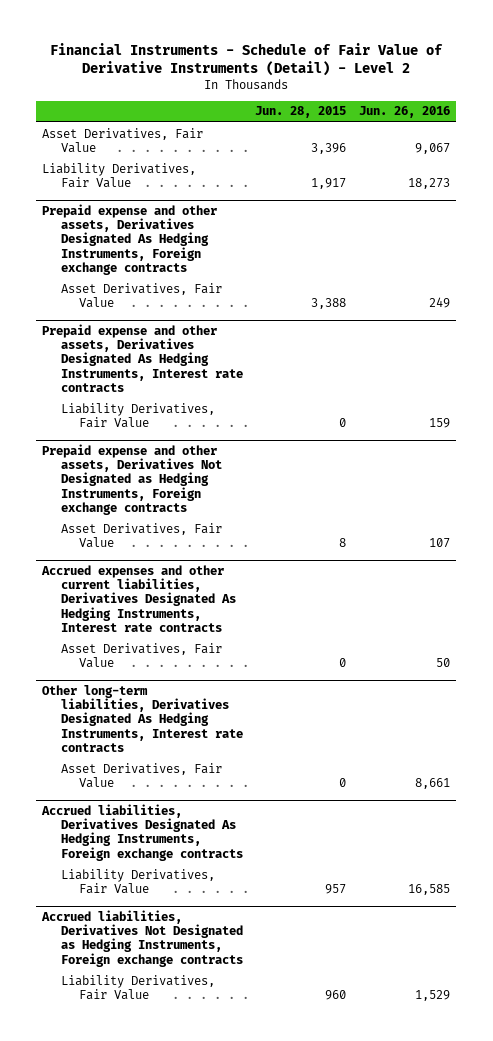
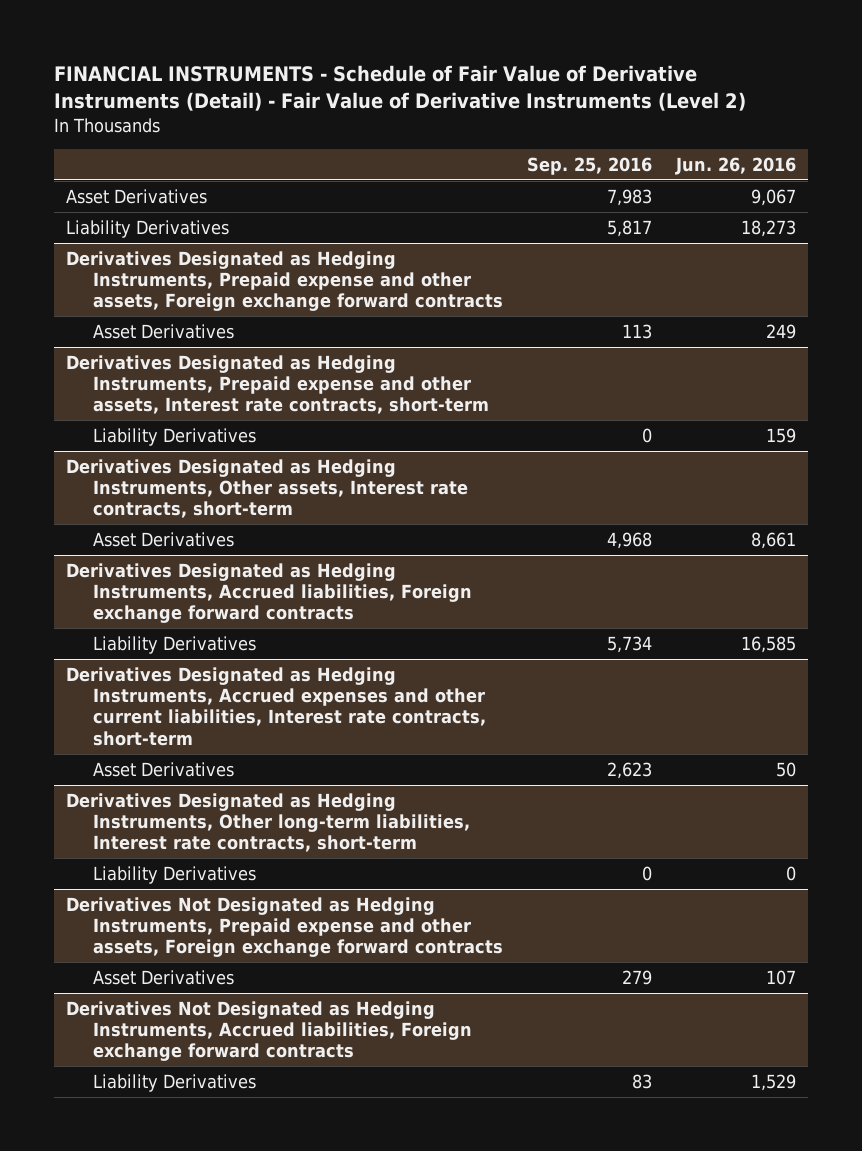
- Financial Instruments - Schedule of Fair Value of Derivative Instruments (Detail) - Level 2
+ FINANCIAL INSTRUMENTS - Schedule of Fair Value of Derivative Instruments (Detail) - Fair Value of Derivative Instruments (Level 2)
- | Jun. 28, 2015 | Jun. 26, 2016
+ | Sep. 25, 2016 | Jun. 26, 2016
- Asset Derivatives, Fair Value | 3,396 | 9,067
- Liability Derivatives, Fair Value | 1,917 | 18,273
- Prepaid expense and other assets, Derivatives Designated As Hedging Instruments, Foreign exchange contracts
- Asset Derivatives, Fair Value | 3,388 | 249
- Prepaid expense and other assets, Derivatives Designated As Hedging Instruments, Interest rate contracts
- Liability Derivatives, Fair Value | 0 | 159
- Prepaid expense and other assets, Derivatives Not Designated as Hedging Instruments, Foreign exchange contracts
- Asset Derivatives, Fair Value | 8 | 107
- Accrued expenses and other current liabilities, Derivatives Designated As Hedging Instruments, Interest rate contracts
- Asset Derivatives, Fair Value | 0 | 50
- Other long-term liabilities, Derivatives Designated As Hedging Instruments, Interest rate contracts
- Asset Derivatives, Fair Value | 0 | 8,661
- Accrued liabilities, Derivatives Designated As Hedging Instruments, Foreign exchange contracts
- Liability Derivatives, Fair Value | 957 | 16,585
- Accrued liabilities, Derivatives Not Designated as Hedging Instruments, Foreign exchange contracts
- Liability Derivatives, Fair Value | 960 | 1,529
+ Asset Derivatives | 7,983 | 9,067
+ Liability Derivatives | 5,817 | 18,273
+ Derivatives Designated as Hedging Instruments, Prepaid expense and other assets, Foreign exchange forward contracts
+ Asset Derivatives | 113 | 249
+ Derivatives Designated as Hedging Instruments, Prepaid expense and other assets, Interest rate contracts, short-term
+ Liability Derivatives | 0 | 159
+ Derivatives Designated as Hedging Instruments, Other assets, Interest rate contracts, short-term
+ Asset Derivatives | 4,968 | 8,661
+ Derivatives Designated as Hedging Instruments, Accrued liabilities, Foreign exchange forward contracts
+ Liability Derivatives | 5,734 | 16,585
+ Derivatives Designated as Hedging Instruments, Accrued expenses and other current liabilities, Interest rate contracts, short-term
+ Asset Derivatives | 2,623 | 50
+ Derivatives Designated as Hedging Instruments, Other long-term liabilities, Interest rate contracts, short-term
+ Liability Derivatives | 0 | 0
+ Derivatives Not Designated as Hedging Instruments, Prepaid expense and other assets, Foreign exchange forward contracts
+ Asset Derivatives | 279 | 107
+ Derivatives Not Designated as Hedging Instruments, Accrued liabilities, Foreign exchange forward contracts
+ Liability Derivatives | 83 | 1,529

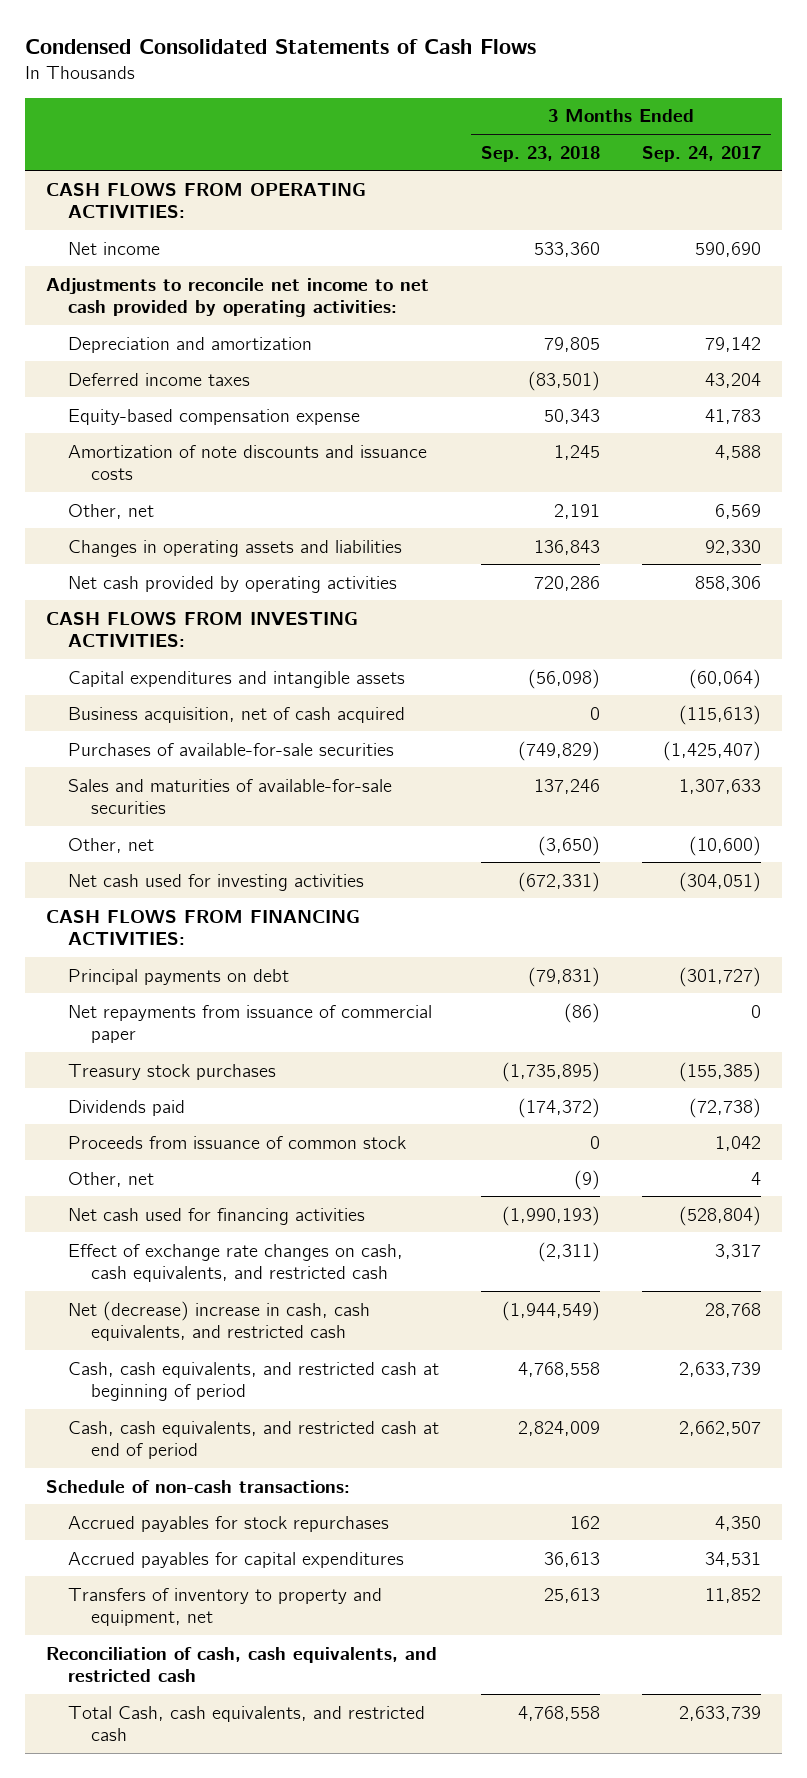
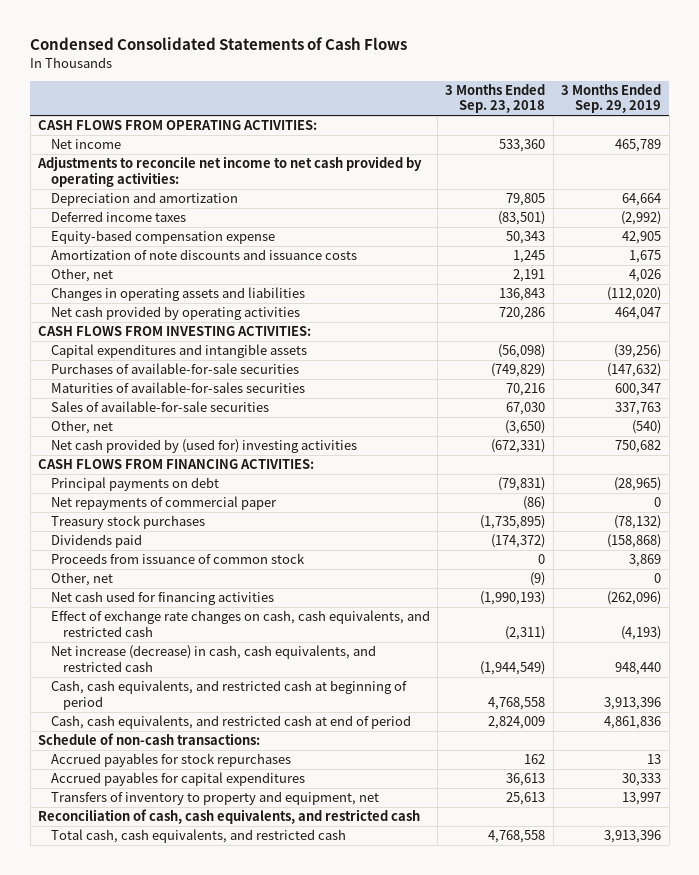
- | 3 Months Ended Sep. 23, 2018 | 3 Months Ended Sep. 24, 2017
+ | 3 Months Ended Sep. 23, 2018 | 3 Months Ended Sep. 29, 2019
- Business acquisition, net of cash acquired | 0 | (115,613)
- Sales and maturities of available-for-sale securities | 137,246 | 1,307,633
+ Maturities of available-for-sales securities | 70,216 | 600,347
+ Sales of available-for-sale securities | 67,030 | 337,763
- Net cash used for investing activities | (672,331) | (304,051)
+ Net cash provided by (used for) investing activities | (672,331) | 750,682
- Net repayments from issuance of commercial paper | (86) | 0
+ Net repayments of commercial paper | (86) | 0
- Net (decrease) increase in cash, cash equivalents, and restricted cash | (1,944,549) | 28,768
+ Net increase (decrease) in cash, cash equivalents, and restricted cash | (1,944,549) | 948,440
- Total Cash, cash equivalents, and restricted cash | 4,768,558 | 2,633,739
+ Total cash, cash equivalents, and restricted cash | 4,768,558 | 3,913,396

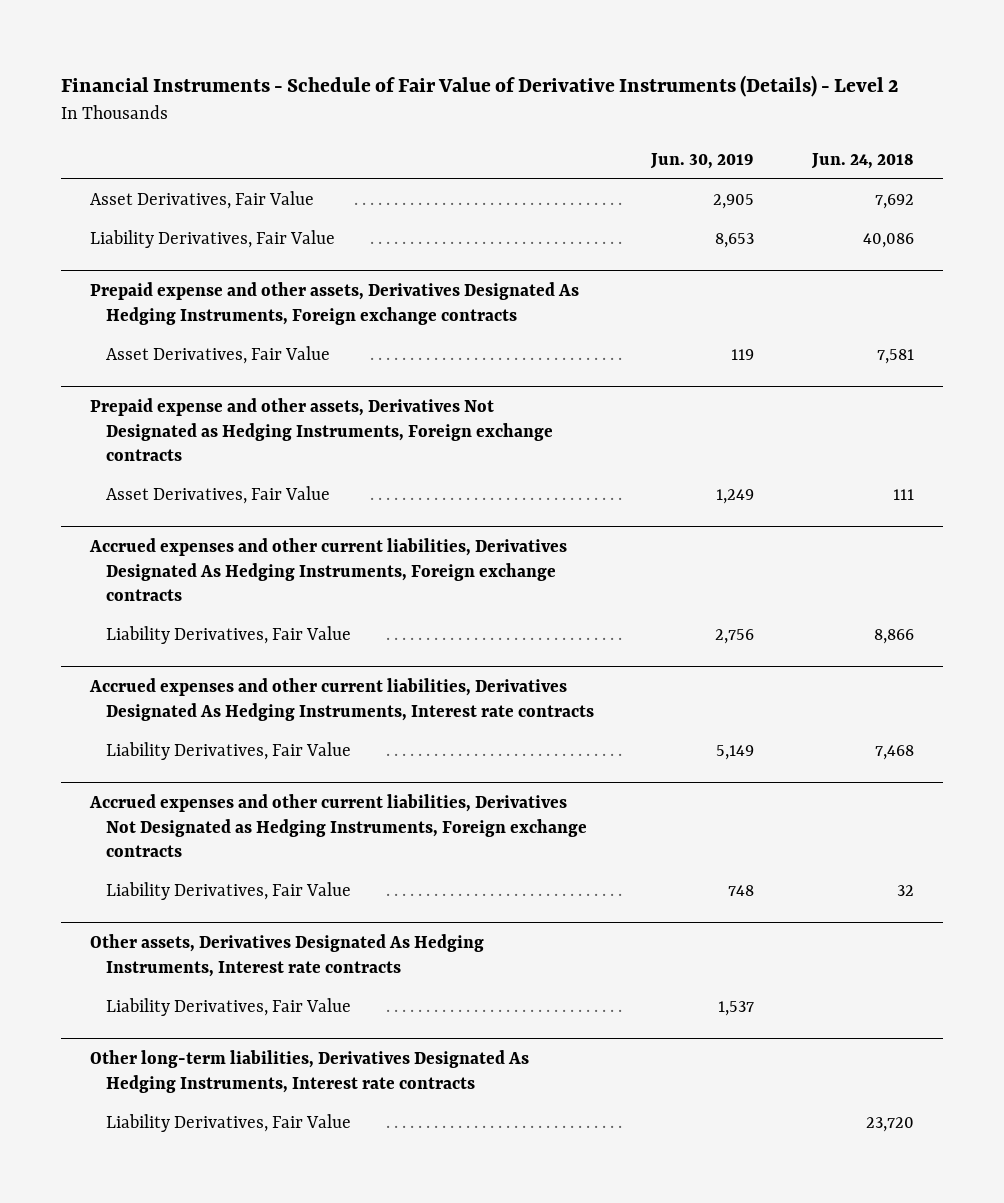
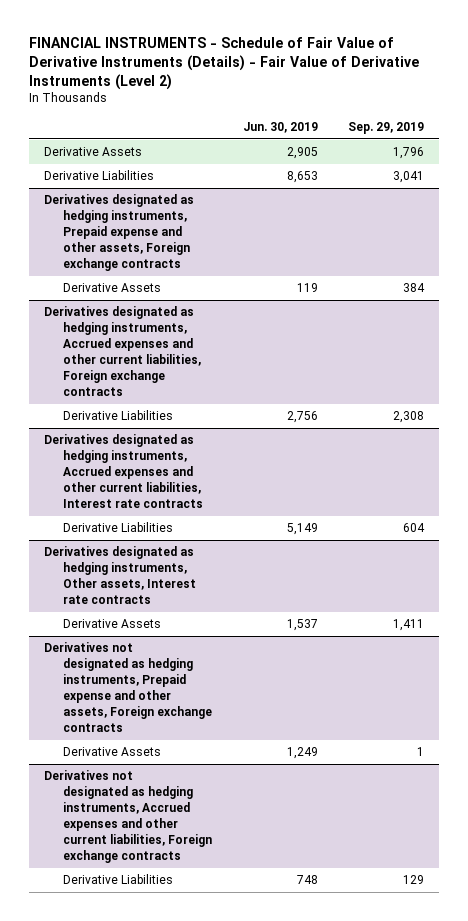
- Financial Instruments - Schedule of Fair Value of Derivative Instruments (Details) - Level 2
+ FINANCIAL INSTRUMENTS - Schedule of Fair Value of Derivative Instruments (Details) - Fair Value of Derivative Instruments (Level 2)
- | Jun. 30, 2019 | Jun. 24, 2018
+ | Jun. 30, 2019 | Sep. 29, 2019
- Asset Derivatives, Fair Value | 2,905 | 7,692
- Liability Derivatives, Fair Value | 8,653 | 40,086
- Prepaid expense and other assets, Derivatives Designated As Hedging Instruments, Foreign exchange contracts
- Asset Derivatives, Fair Value | 119 | 7,581
- Prepaid expense and other assets, Derivatives Not Designated as Hedging Instruments, Foreign exchange contracts
- Asset Derivatives, Fair Value | 1,249 | 111
- Accrued expenses and other current liabilities, Derivatives Designated As Hedging Instruments, Foreign exchange contracts
- Liability Derivatives, Fair Value | 2,756 | 8,866
- Accrued expenses and other current liabilities, Derivatives Designated As Hedging Instruments, Interest rate contracts
- Liability Derivatives, Fair Value | 5,149 | 7,468
- Accrued expenses and other current liabilities, Derivatives Not Designated as Hedging Instruments, Foreign exchange contracts
- Liability Derivatives, Fair Value | 748 | 32
- Other assets, Derivatives Designated As Hedging Instruments, Interest rate contracts
- Liability Derivatives, Fair Value | 1,537 |
- Other long-term liabilities, Derivatives Designated As Hedging Instruments, Interest rate contracts
- Liability Derivatives, Fair Value | | 23,720
+ Derivative Assets | 2,905 | 1,796
+ Derivative Liabilities | 8,653 | 3,041
+ Derivatives designated as hedging instruments, Prepaid expense and other assets, Foreign exchange contracts
+ Derivative Assets | 119 | 384
+ Derivatives designated as hedging instruments, Accrued expenses and other current liabilities, Foreign exchange contracts
+ Derivative Liabilities | 2,756 | 2,308
+ Derivatives designated as hedging instruments, Accrued expenses and other current liabilities, Interest rate contracts
+ Derivative Liabilities | 5,149 | 604
+ Derivatives designated as hedging instruments, Other assets, Interest rate contracts
+ Derivative Assets | 1,537 | 1,411
+ Derivatives not designated as hedging instruments, Prepaid expense and other assets, Foreign exchange contracts
+ Derivative Assets | 1,249 | 1
+ Derivatives not designated as hedging instruments, Accrued expenses and other current liabilities, Foreign exchange contracts
+ Derivative Liabilities | 748 | 129

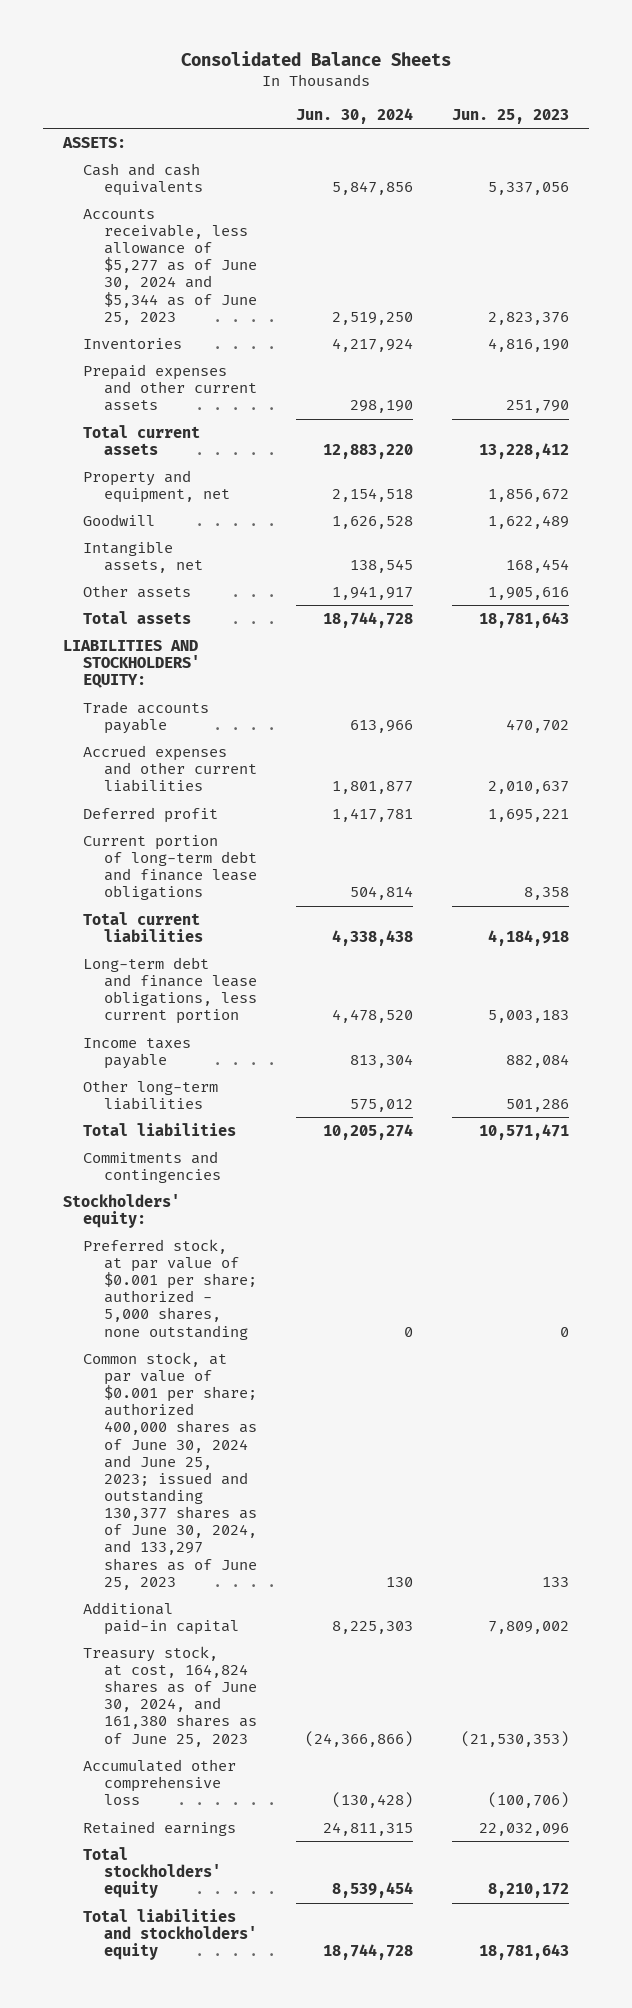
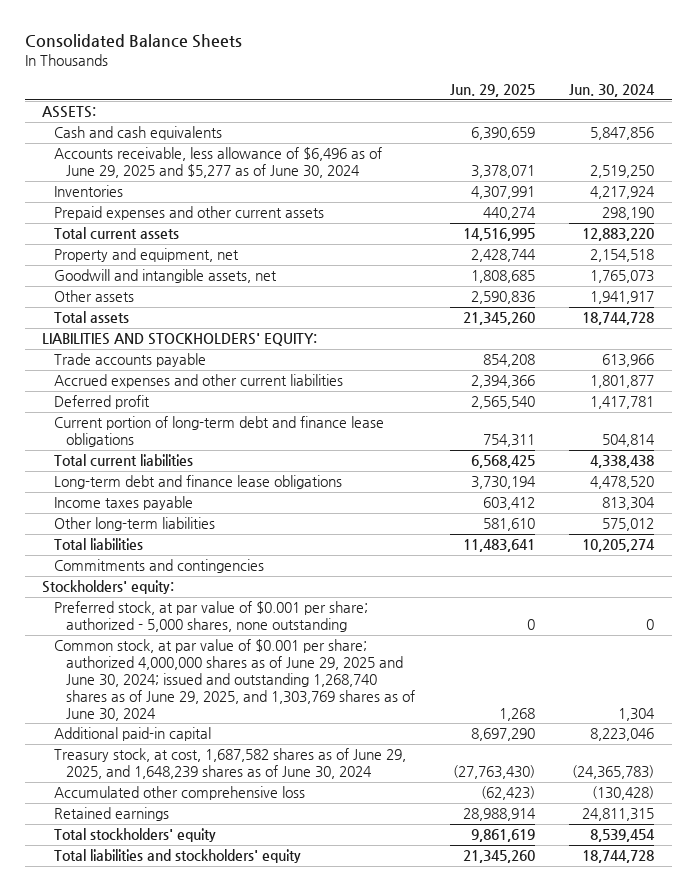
- | Jun. 30, 2024 | Jun. 25, 2023
+ | Jun. 29, 2025 | Jun. 30, 2024
- Accounts receivable, less allowance of $5,277 as of June 30, 2024 and $5,344 as of June 25, 2023 | 2,519,250 | 2,823,376
+ Accounts receivable, less allowance of $6,496 as of June 29, 2025 and $5,277 as of June 30, 2024 | 3,378,071 | 2,519,250
- Goodwill | 1,626,528 | 1,622,489
- Intangible assets, net | 138,545 | 168,454
+ Goodwill and intangible assets, net | 1,808,685 | 1,765,073
- Long-term debt and finance lease obligations, less current portion | 4,478,520 | 5,003,183
+ Long-term debt and finance lease obligations | 3,730,194 | 4,478,520
- Common stock, at par value of $0.001 per share; authorized 400,000 shares as of June 30, 2024 and June 25, 2023; issued and outstanding 130,377 shares as of June 30, 2024, and 133,297 shares as of June 25, 2023 | 130 | 133
- Additional paid-in capital | 8,225,303 | 7,809,002
- Treasury stock, at cost, 164,824 shares as of June 30, 2024, and 161,380 shares as of June 25, 2023 | (24,366,866) | (21,530,353)
+ Common stock, at par value of $0.001 per share; authorized 4,000,000 shares as of June 29, 2025 and June 30, 2024; issued and outstanding 1,268,740 shares as of June 29, 2025, and 1,303,769 shares as of June 30, 2024 | 1,268 | 1,304
+ Additional paid-in capital | 8,697,290 | 8,223,046
+ Treasury stock, at cost, 1,687,582 shares as of June 29, 2025, and 1,648,239 shares as of June 30, 2024 | (27,763,430) | (24,365,783)

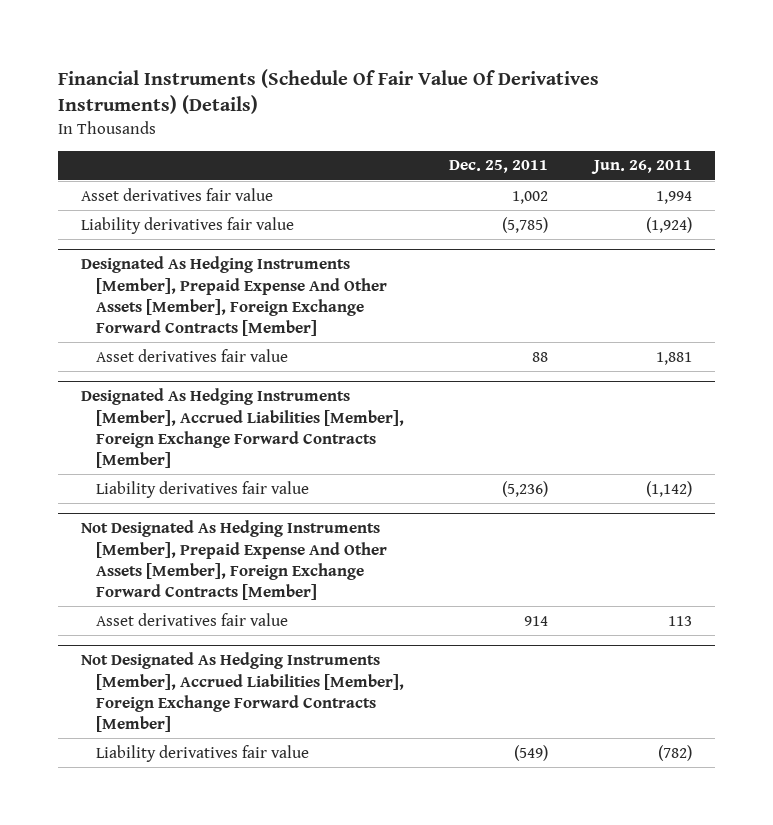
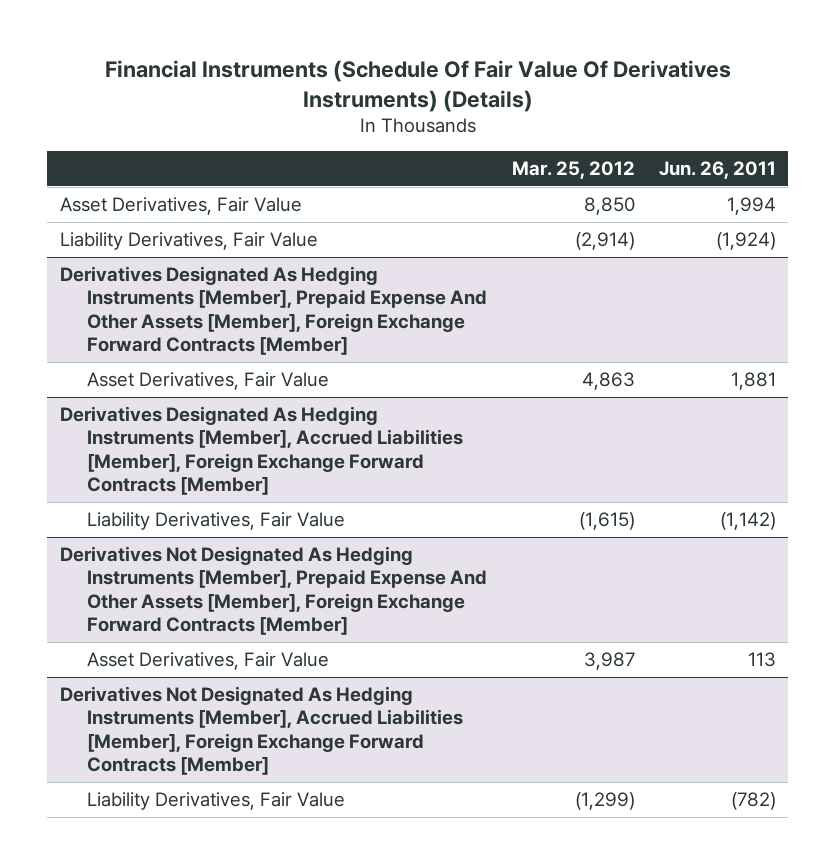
- | Dec. 25, 2011 | Jun. 26, 2011
+ | Mar. 25, 2012 | Jun. 26, 2011
- Asset derivatives fair value | 1,002 | 1,994
- Liability derivatives fair value | (5,785) | (1,924)
- Designated As Hedging Instruments [Member], Prepaid Expense And Other Assets [Member], Foreign Exchange Forward Contracts [Member]
- Asset derivatives fair value | 88 | 1,881
- Designated As Hedging Instruments [Member], Accrued Liabilities [Member], Foreign Exchange Forward Contracts [Member]
- Liability derivatives fair value | (5,236) | (1,142)
- Not Designated As Hedging Instruments [Member], Prepaid Expense And Other Assets [Member], Foreign Exchange Forward Contracts [Member]
- Asset derivatives fair value | 914 | 113
- Not Designated As Hedging Instruments [Member], Accrued Liabilities [Member], Foreign Exchange Forward Contracts [Member]
- Liability derivatives fair value | (549) | (782)
+ Asset Derivatives, Fair Value | 8,850 | 1,994
+ Liability Derivatives, Fair Value | (2,914) | (1,924)
+ Derivatives Designated As Hedging Instruments [Member], Prepaid Expense And Other Assets [Member], Foreign Exchange Forward Contracts [Member]
+ Asset Derivatives, Fair Value | 4,863 | 1,881
+ Derivatives Designated As Hedging Instruments [Member], Accrued Liabilities [Member], Foreign Exchange Forward Contracts [Member]
+ Liability Derivatives, Fair Value | (1,615) | (1,142)
+ Derivatives Not Designated As Hedging Instruments [Member], Prepaid Expense And Other Assets [Member], Foreign Exchange Forward Contracts [Member]
+ Asset Derivatives, Fair Value | 3,987 | 113
+ Derivatives Not Designated As Hedging Instruments [Member], Accrued Liabilities [Member], Foreign Exchange Forward Contracts [Member]
+ Liability Derivatives, Fair Value | (1,299) | (782)

